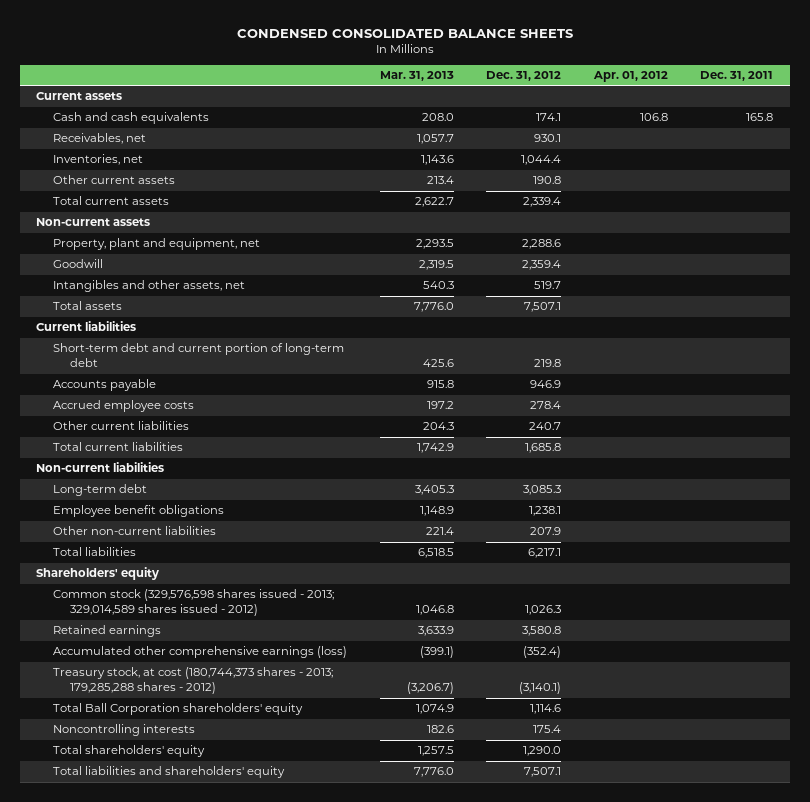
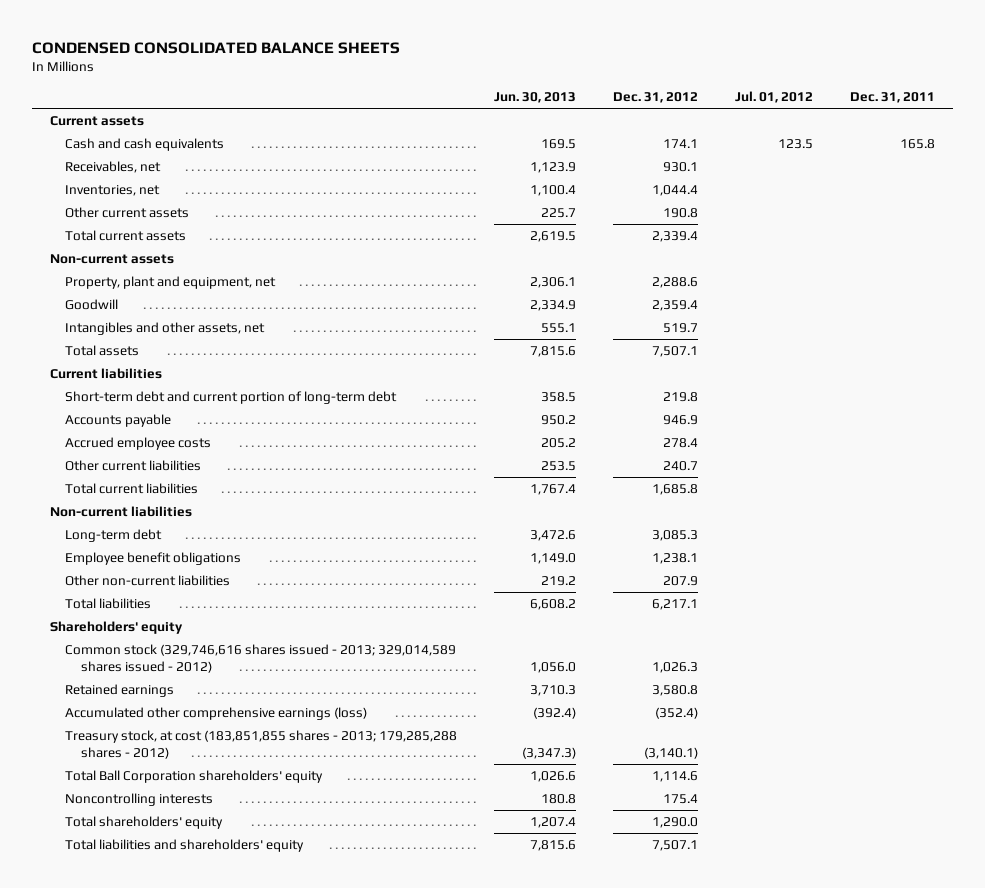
- | Mar. 31, 2013 | Dec. 31, 2012 | Apr. 01, 2012 | Dec. 31, 2011
+ | Jun. 30, 2013 | Dec. 31, 2012 | Jul. 01, 2012 | Dec. 31, 2011
- Common stock (329,576,598 shares issued - 2013; 329,014,589 shares issued - 2012) | 1,046.8 | 1,026.3 | |
+ Common stock (329,746,616 shares issued - 2013; 329,014,589 shares issued - 2012) | 1,056.0 | 1,026.3 | |
- Treasury stock, at cost (180,744,373 shares - 2013; 179,285,288 shares - 2012) | (3,206.7) | (3,140.1) | |
+ Treasury stock, at cost (183,851,855 shares - 2013; 179,285,288 shares - 2012) | (3,347.3) | (3,140.1) | |

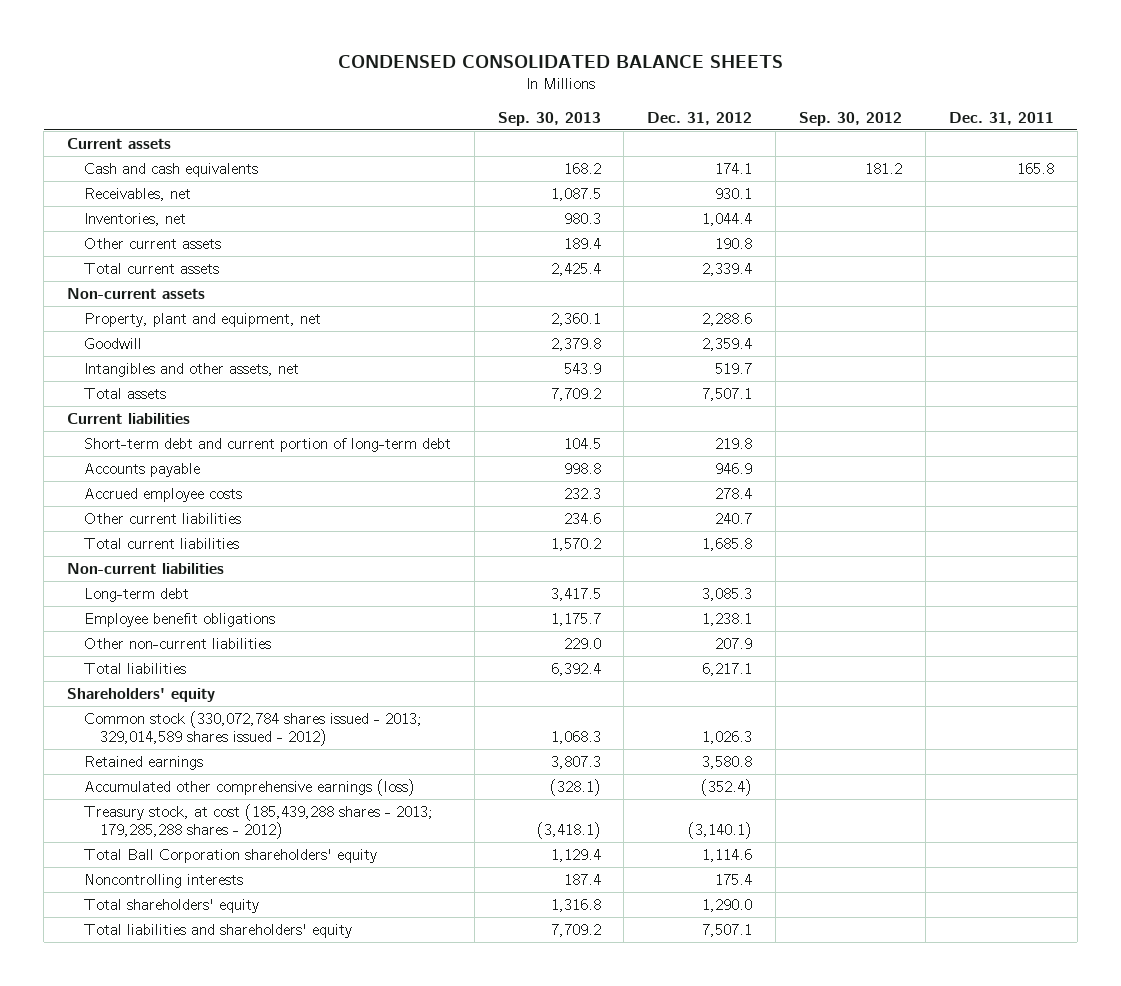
- | Jun. 30, 2013 | Dec. 31, 2012 | Jul. 01, 2012 | Dec. 31, 2011
+ | Sep. 30, 2013 | Dec. 31, 2012 | Sep. 30, 2012 | Dec. 31, 2011
- Common stock (329,746,616 shares issued - 2013; 329,014,589 shares issued - 2012) | 1,056.0 | 1,026.3 | |
+ Common stock (330,072,784 shares issued - 2013; 329,014,589 shares issued - 2012) | 1,068.3 | 1,026.3 | |
- Treasury stock, at cost (183,851,855 shares - 2013; 179,285,288 shares - 2012) | (3,347.3) | (3,140.1) | |
+ Treasury stock, at cost (185,439,288 shares - 2013; 179,285,288 shares - 2012) | (3,418.1) | (3,140.1) | |

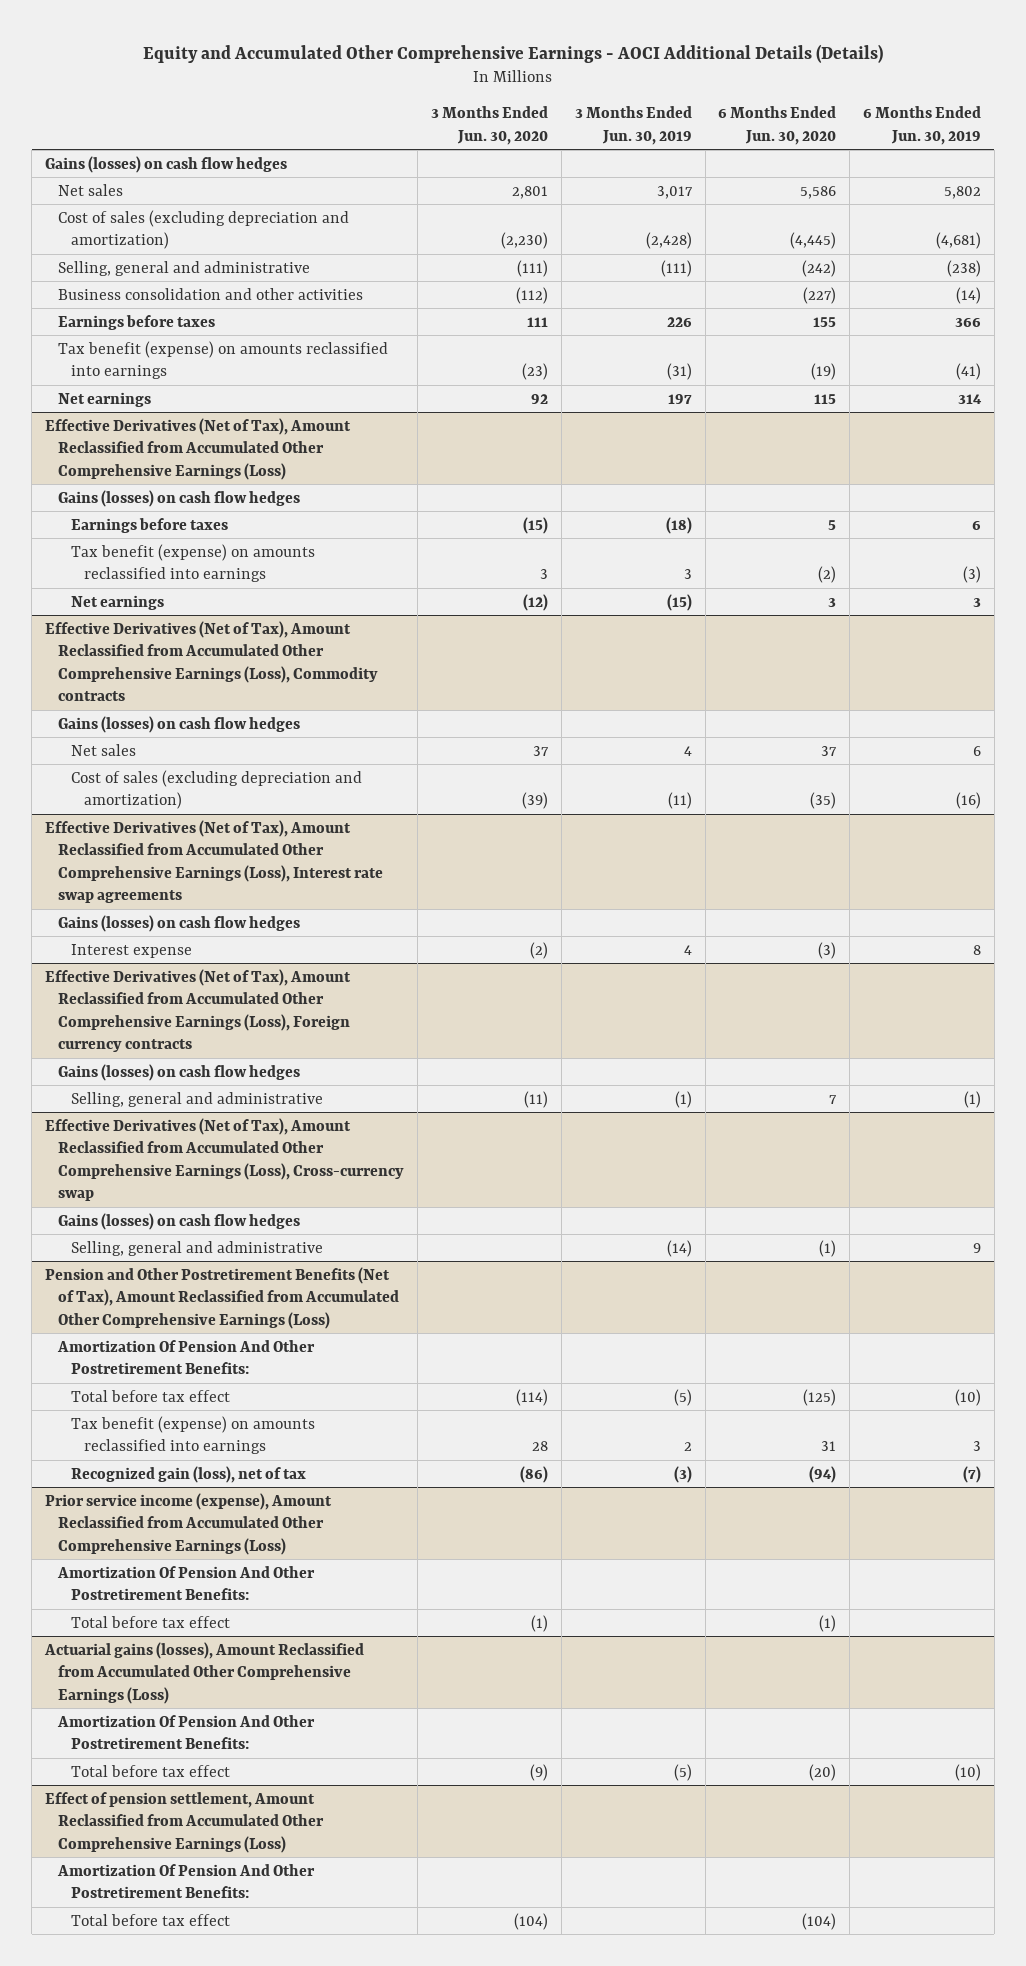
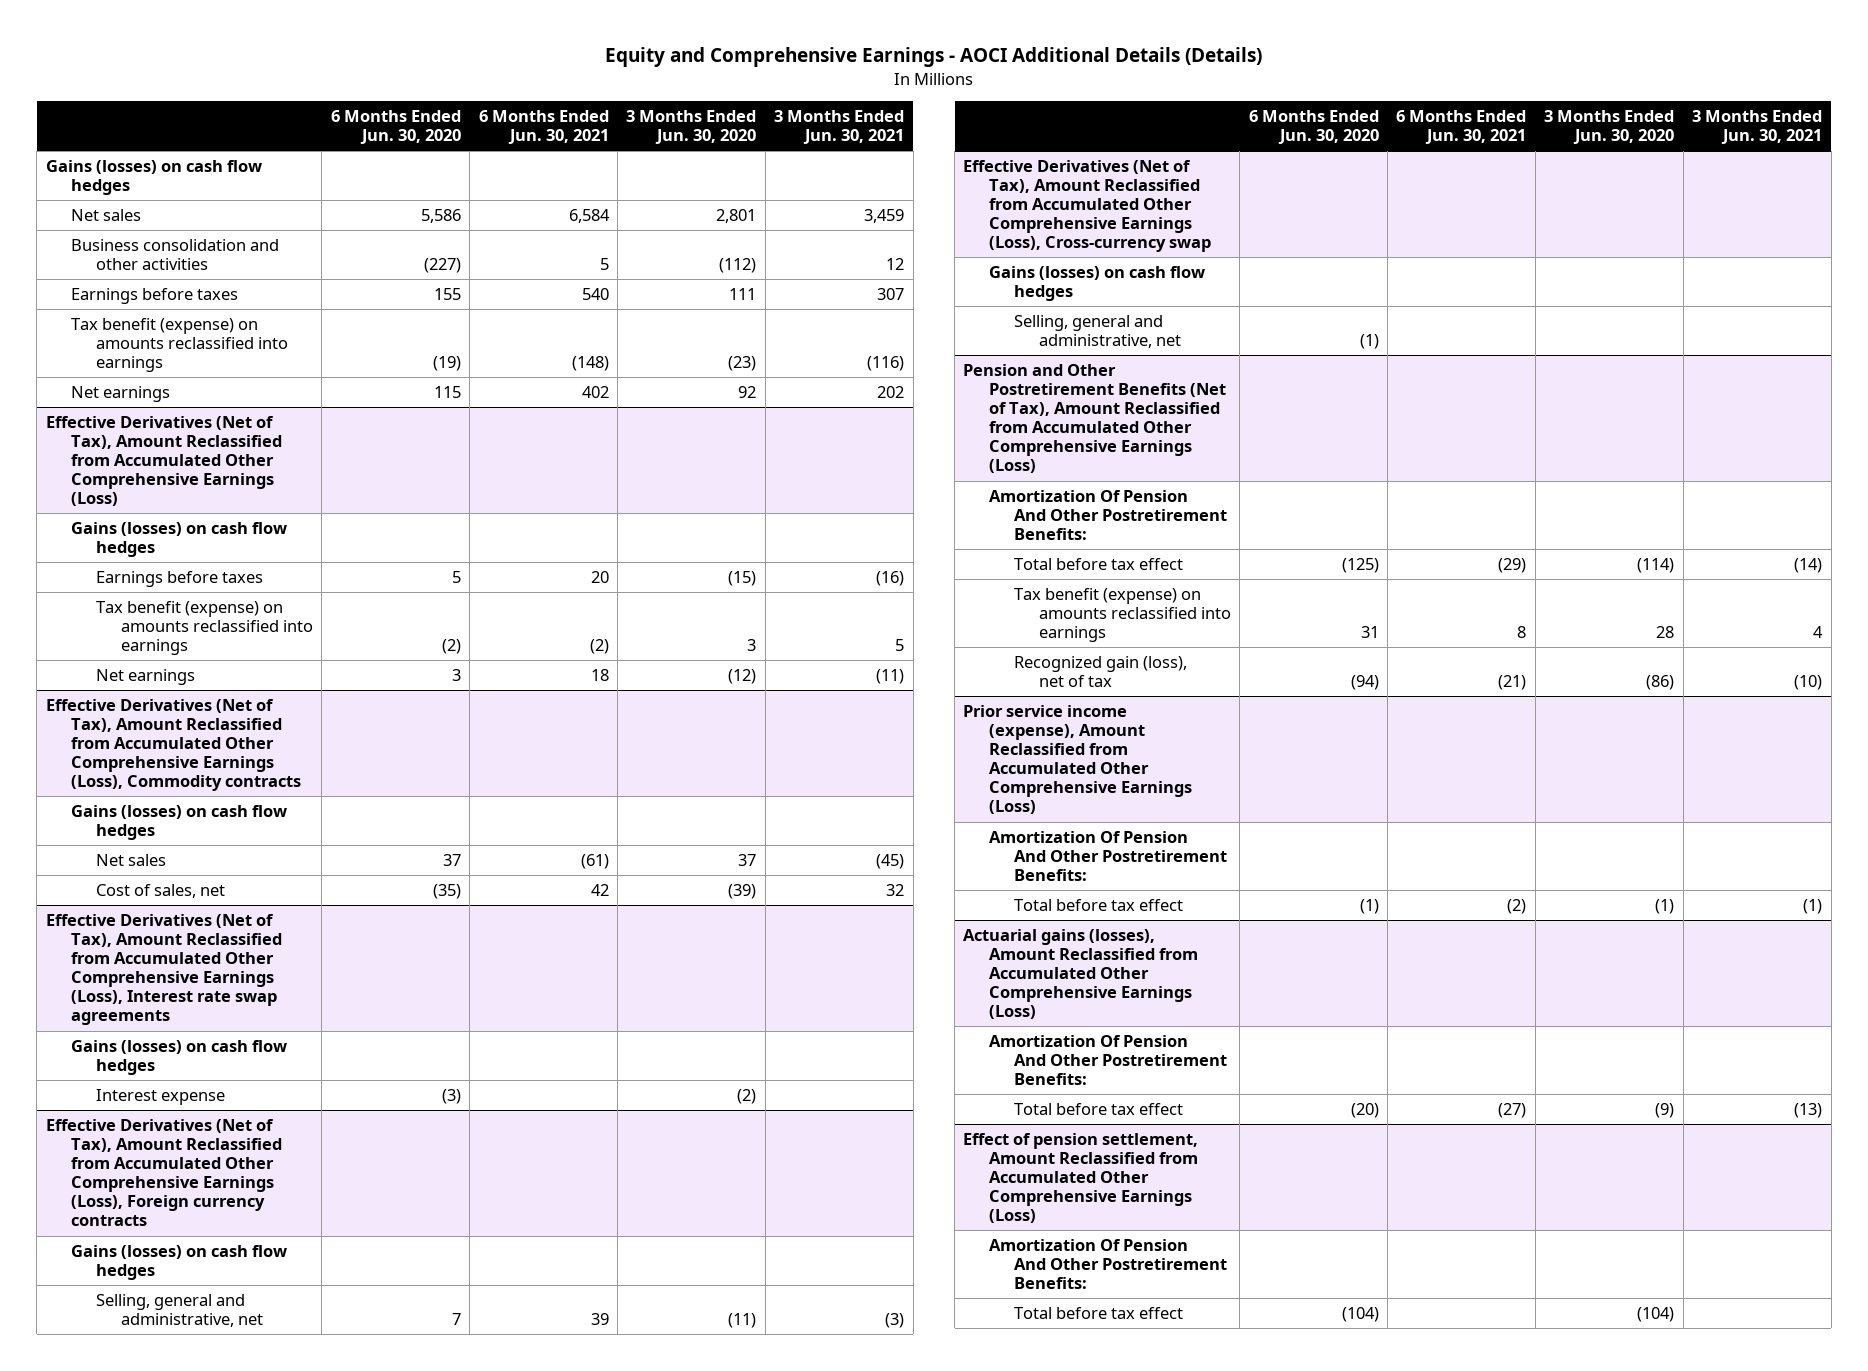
- Equity and Accumulated Other Comprehensive Earnings - AOCI Additional Details (Details)
+ Equity and Comprehensive Earnings - AOCI Additional Details (Details)
- | 3 Months Ended Jun. 30, 2020 | 3 Months Ended Jun. 30, 2019 | 6 Months Ended Jun. 30, 2020 | 6 Months Ended Jun. 30, 2019
+ | 6 Months Ended Jun. 30, 2020 | 6 Months Ended Jun. 30, 2021 | 3 Months Ended Jun. 30, 2020 | 3 Months Ended Jun. 30, 2021
- Cost of sales (excluding depreciation and amortization) | (2,230) | (2,428) | (4,445) | (4,681)
- Selling, general and administrative | (111) | (111) | (242) | (238)
@ Effective Derivatives (Net of Tax), Amount Reclassified from Accumulated Other Comprehensive Earnings (Loss), Commodity contracts
- Cost of sales (excluding depreciation and amortization) | (39) | (11) | (35) | (16)
+ Cost of sales, net | (35) | 42 | (39) | 32
@ Effective Derivatives (Net of Tax), Amount Reclassified from Accumulated Other Comprehensive Earnings (Loss), Foreign currency contracts
- Selling, general and administrative | (11) | (1) | 7 | (1)
+ Selling, general and administrative, net | 7 | 39 | (11) | (3)
@ Effective Derivatives (Net of Tax), Amount Reclassified from Accumulated Other Comprehensive Earnings (Loss), Cross-currency swap
- Selling, general and administrative | | (14) | (1) | 9
+ Selling, general and administrative, net | (1) | | |

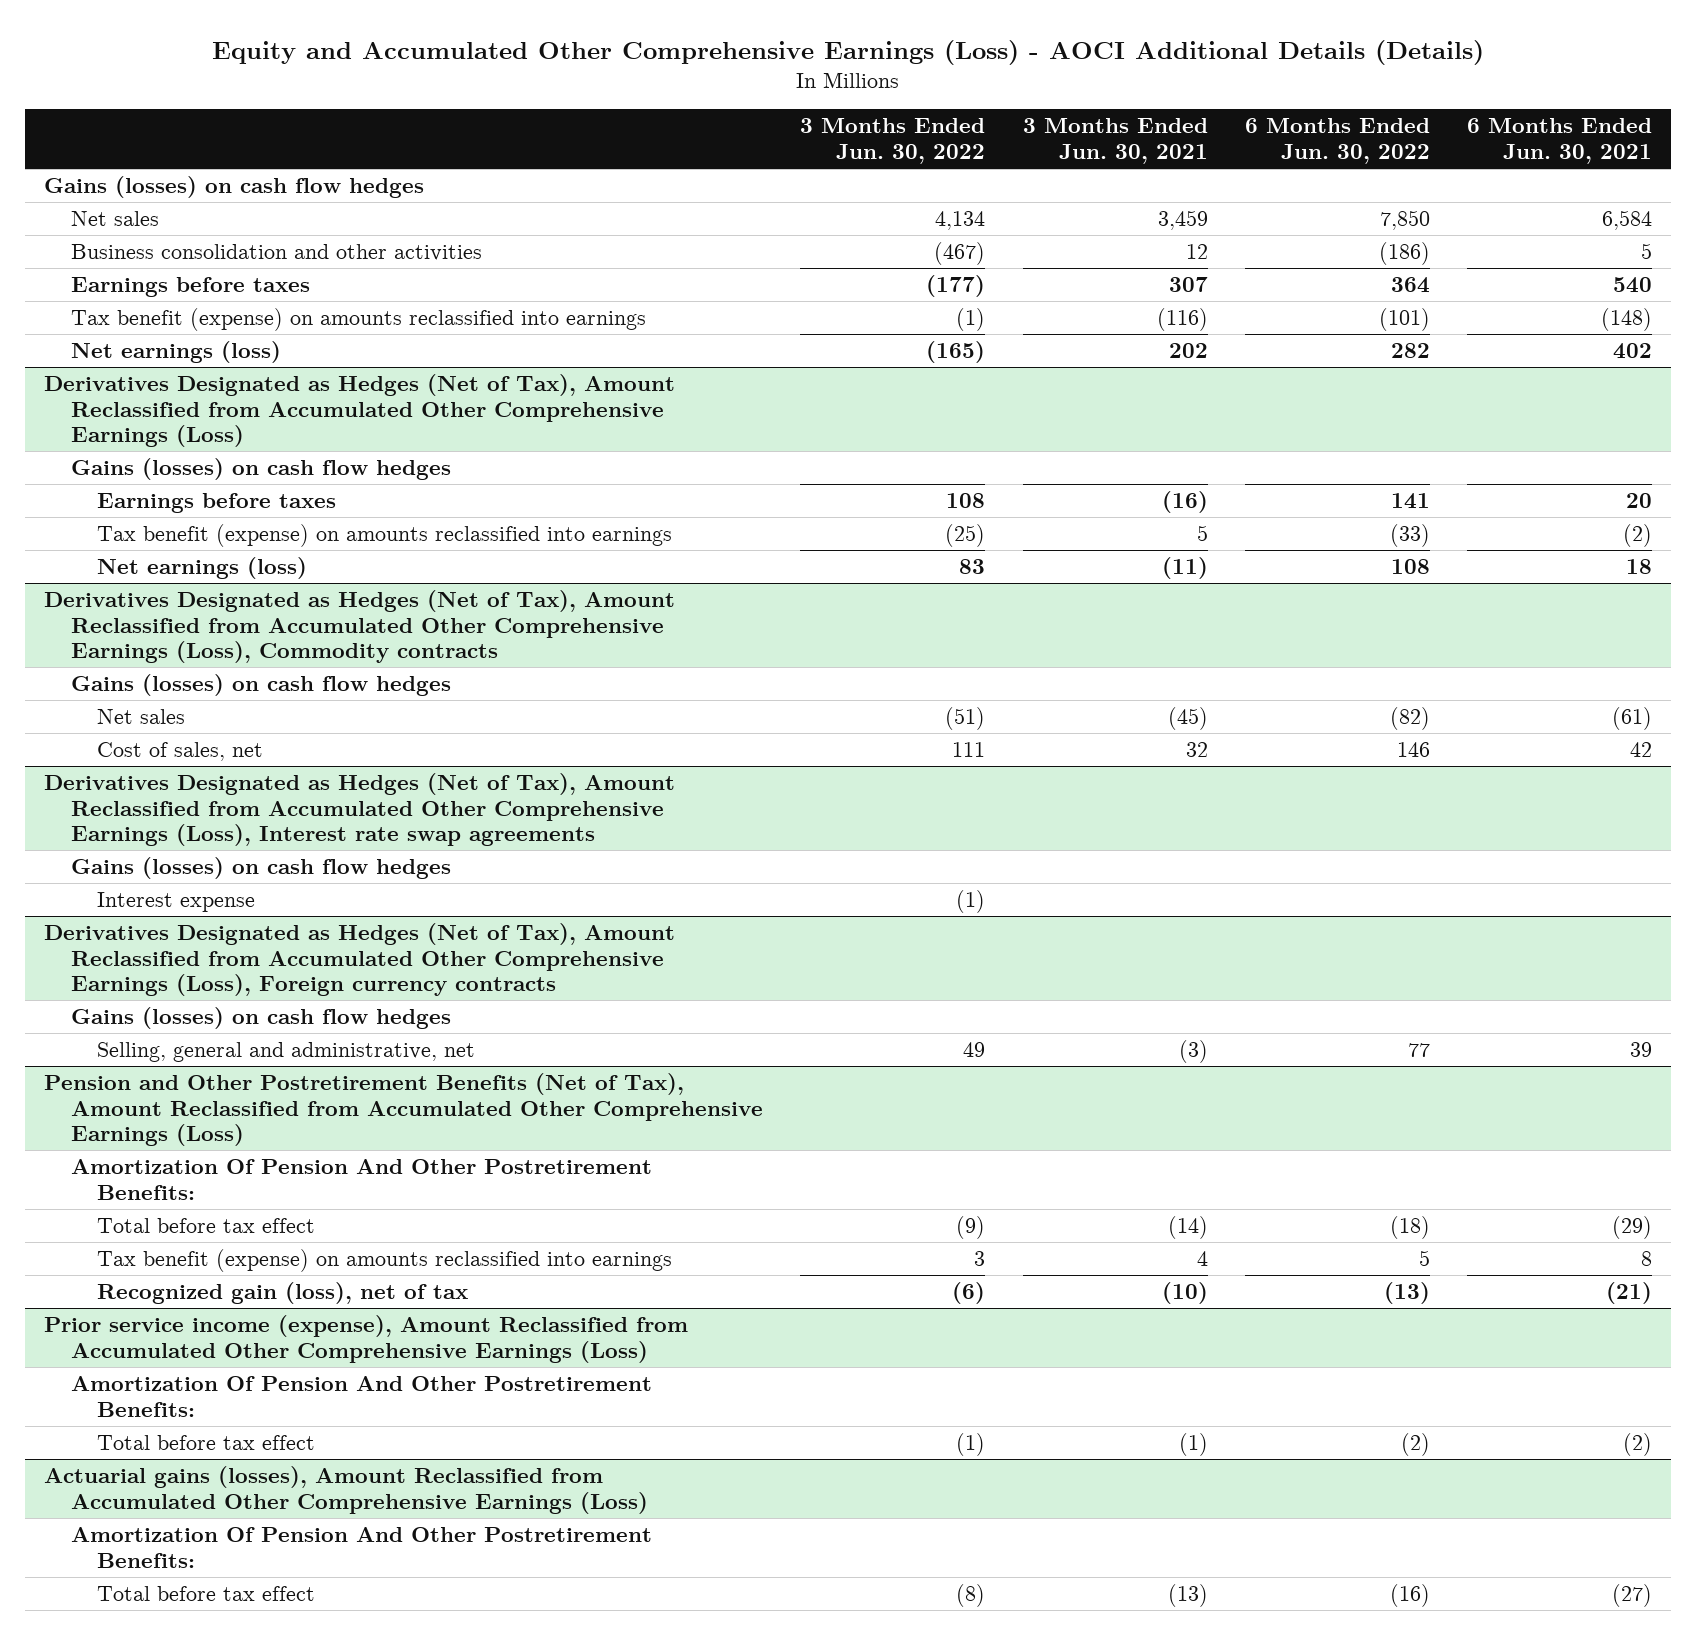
- Equity and Comprehensive Earnings - AOCI Additional Details (Details)
+ Equity and Accumulated Other Comprehensive Earnings (Loss) - AOCI Additional Details (Details)
- | 6 Months Ended Jun. 30, 2020 | 6 Months Ended Jun. 30, 2021 | 3 Months Ended Jun. 30, 2020 | 3 Months Ended Jun. 30, 2021
+ | 3 Months Ended Jun. 30, 2022 | 3 Months Ended Jun. 30, 2021 | 6 Months Ended Jun. 30, 2022 | 6 Months Ended Jun. 30, 2021
- Net earnings | 115 | 402 | 92 | 202
- Effective Derivatives (Net of Tax), Amount Reclassified from Accumulated Other Comprehensive Earnings (Loss)
+ Net earnings (loss) | (165) | 202 | 282 | 402
+ Derivatives Designated as Hedges (Net of Tax), Amount Reclassified from Accumulated Other Comprehensive Earnings (Loss)
- Net earnings | 3 | 18 | (12) | (11)
- Effective Derivatives (Net of Tax), Amount Reclassified from Accumulated Other Comprehensive Earnings (Loss), Commodity contracts
+ Net earnings (loss) | 83 | (11) | 108 | 18
+ Derivatives Designated as Hedges (Net of Tax), Amount Reclassified from Accumulated Other Comprehensive Earnings (Loss), Commodity contracts
- Effective Derivatives (Net of Tax), Amount Reclassified from Accumulated Other Comprehensive Earnings (Loss), Interest rate swap agreements
+ Derivatives Designated as Hedges (Net of Tax), Amount Reclassified from Accumulated Other Comprehensive Earnings (Loss), Interest rate swap agreements
- Effective Derivatives (Net of Tax), Amount Reclassified from Accumulated Other Comprehensive Earnings (Loss), Foreign currency contracts
+ Derivatives Designated as Hedges (Net of Tax), Amount Reclassified from Accumulated Other Comprehensive Earnings (Loss), Foreign currency contracts
- Effective Derivatives (Net of Tax), Amount Reclassified from Accumulated Other Comprehensive Earnings (Loss), Cross-currency swap
- Gains (losses) on cash flow hedges
- Selling, general and administrative, net | (1) | | |
- Effect of pension settlement, Amount Reclassified from Accumulated Other Comprehensive Earnings (Loss)
- Amortization Of Pension And Other Postretirement Benefits:
- Total before tax effect | (104) | | (104) |

